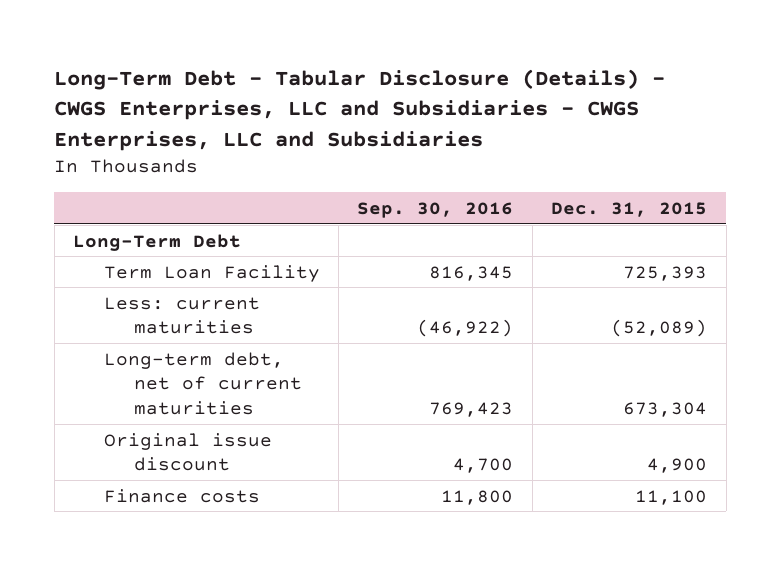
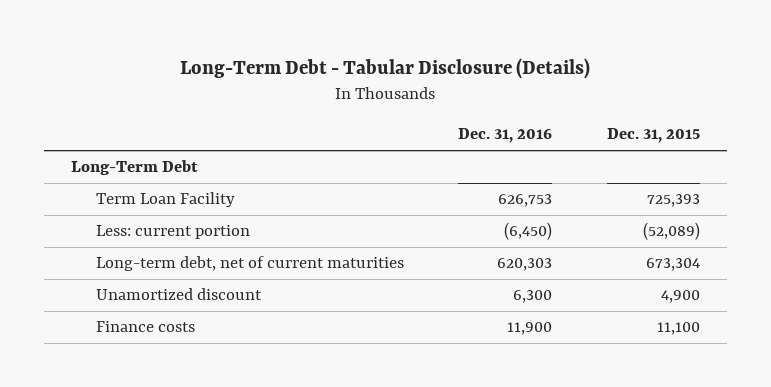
- Long-Term Debt - Tabular Disclosure (Details) - CWGS Enterprises, LLC and Subsidiaries - CWGS Enterprises, LLC and Subsidiaries
+ Long-Term Debt - Tabular Disclosure (Details)
- | Sep. 30, 2016 | Dec. 31, 2015
+ | Dec. 31, 2016 | Dec. 31, 2015
- Less: current maturities | (46,922) | (52,089)
+ Less: current portion | (6,450) | (52,089)
- Original issue discount | 4,700 | 4,900
+ Unamortized discount | 6,300 | 4,900

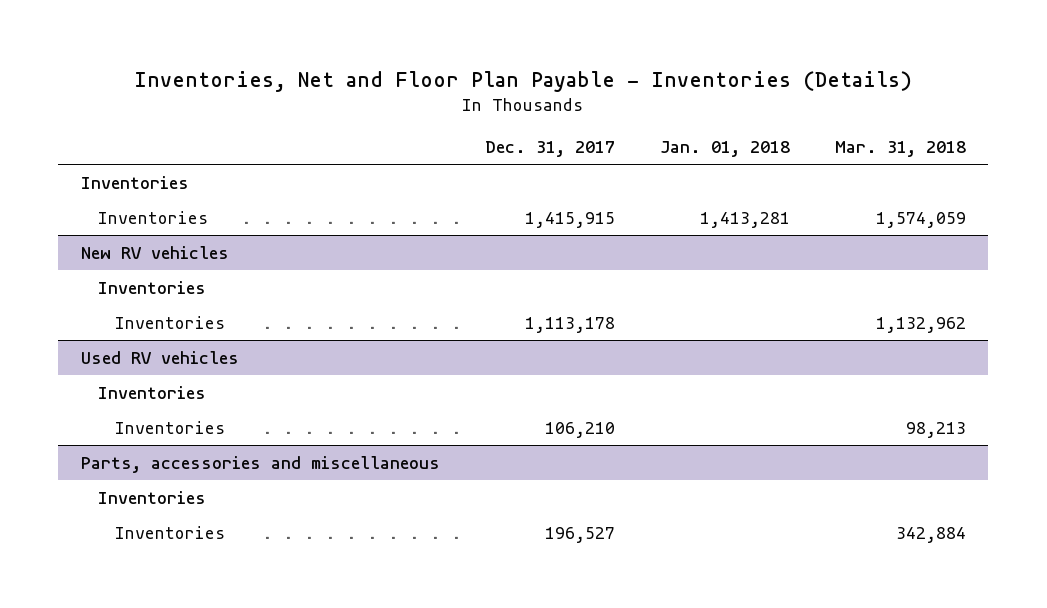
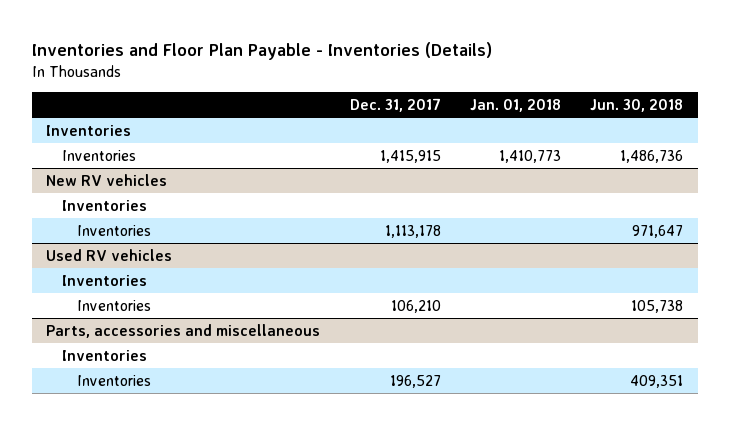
- Inventories, Net and Floor Plan Payable - Inventories (Details)
+ Inventories and Floor Plan Payable - Inventories (Details)
- | Dec. 31, 2017 | Jan. 01, 2018 | Mar. 31, 2018
+ | Dec. 31, 2017 | Jan. 01, 2018 | Jun. 30, 2018
- Inventories | 1,415,915 | 1,413,281 | 1,574,059
+ Inventories | 1,415,915 | 1,410,773 | 1,486,736

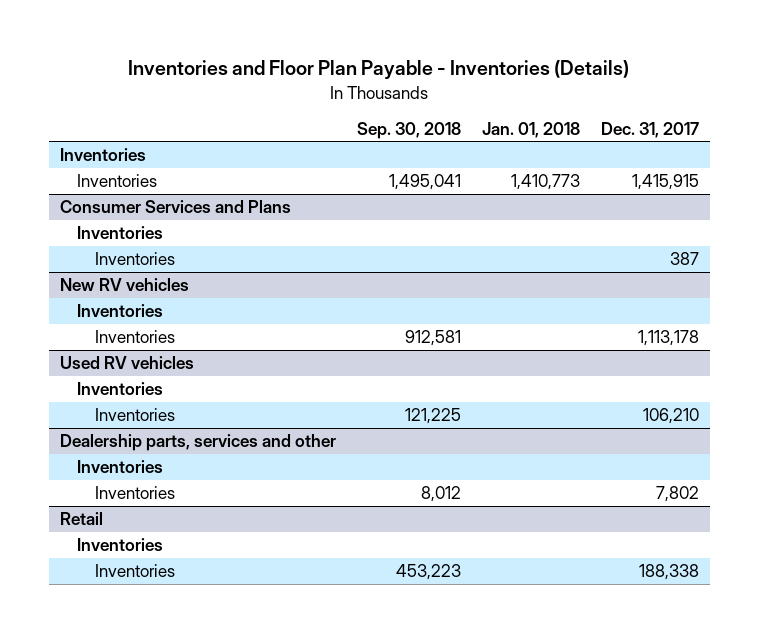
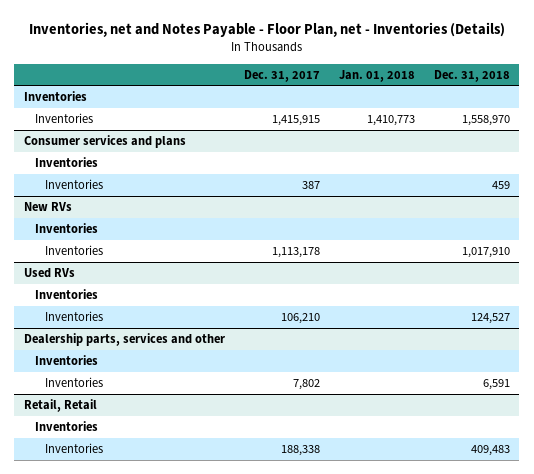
- Inventories and Floor Plan Payable - Inventories (Details)
+ Inventories, net and Notes Payable - Floor Plan, net - Inventories (Details)
- | Sep. 30, 2018 | Jan. 01, 2018 | Dec. 31, 2017
+ | Dec. 31, 2017 | Jan. 01, 2018 | Dec. 31, 2018
- Consumer Services and Plans
+ Consumer services and plans
- New RV vehicles
+ New RVs
- Used RV vehicles
+ Used RVs
- Retail
+ Retail, Retail

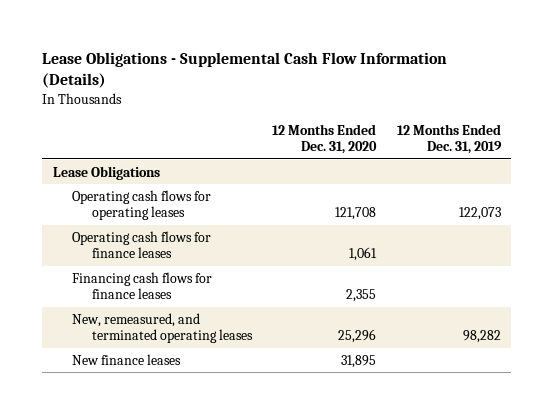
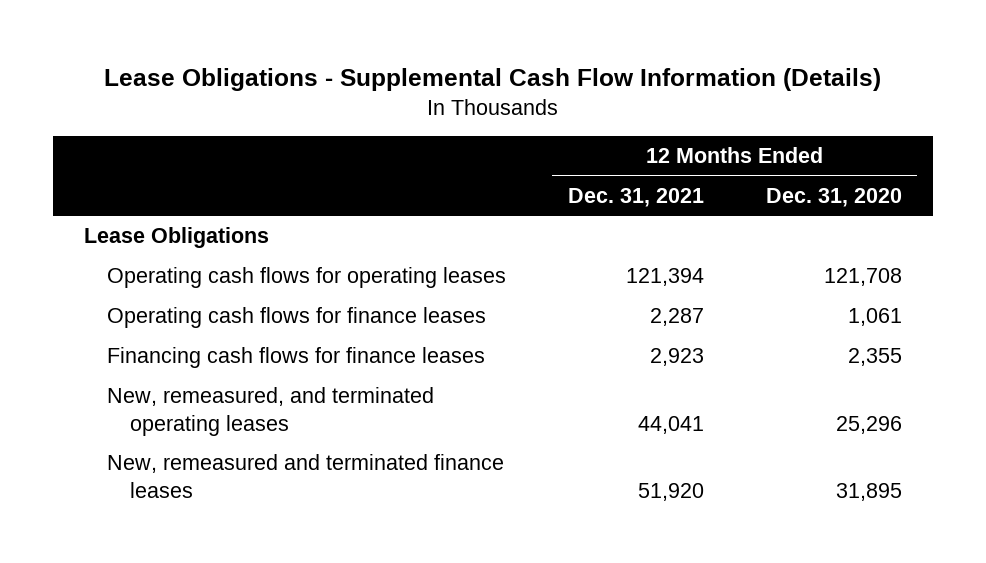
- | 12 Months Ended Dec. 31, 2020 | 12 Months Ended Dec. 31, 2019
+ | 12 Months Ended Dec. 31, 2021 | 12 Months Ended Dec. 31, 2020
- New finance leases | 31,895 |
+ New, remeasured and terminated finance leases | 51,920 | 31,895

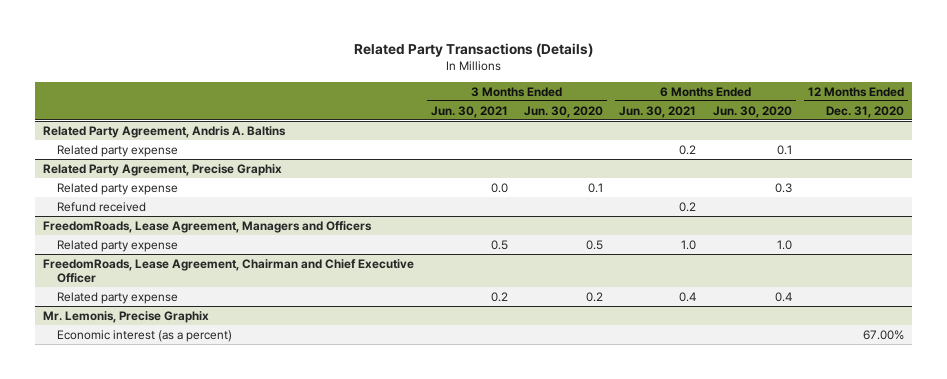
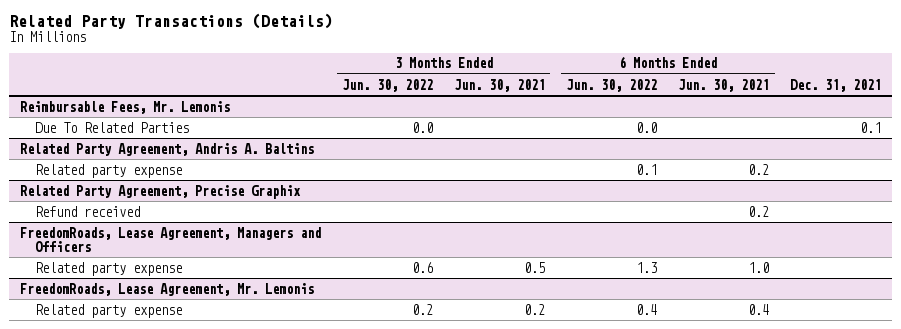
- | 3 Months Ended Jun. 30, 2021 | 3 Months Ended Jun. 30, 2020 | 6 Months Ended Jun. 30, 2021 | 6 Months Ended Jun. 30, 2020 | 12 Months Ended Dec. 31, 2020
+ | 3 Months Ended Jun. 30, 2022 | 3 Months Ended Jun. 30, 2021 | 6 Months Ended Jun. 30, 2022 | 6 Months Ended Jun. 30, 2021 | Dec. 31, 2021
+ Reimbursable Fees, Mr. Lemonis
+ Due To Related Parties | 0.0 | | 0.0 | | 0.1
@ Related Party Agreement, Precise Graphix
- Related party expense | 0.0 | 0.1 | | 0.3 |
- FreedomRoads, Lease Agreement, Chairman and Chief Executive Officer
+ FreedomRoads, Lease Agreement, Mr. Lemonis
- Mr. Lemonis, Precise Graphix
- Economic interest (as a percent) | | | | | 67.00%

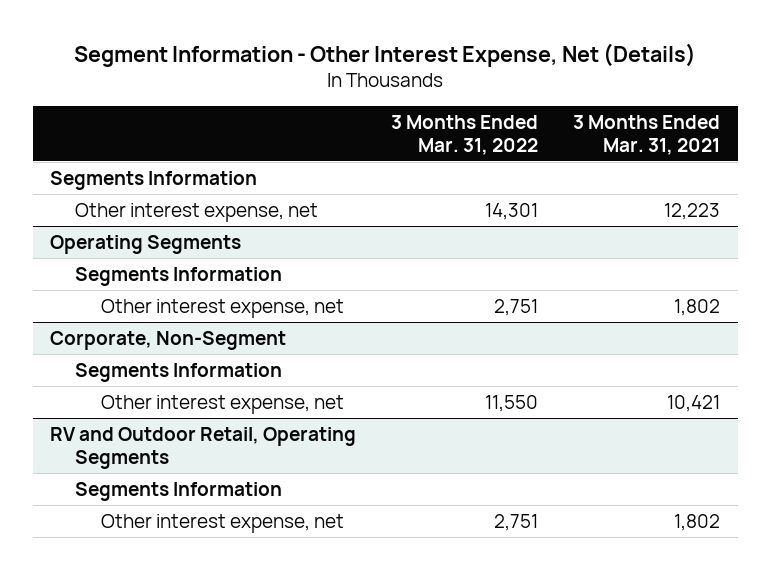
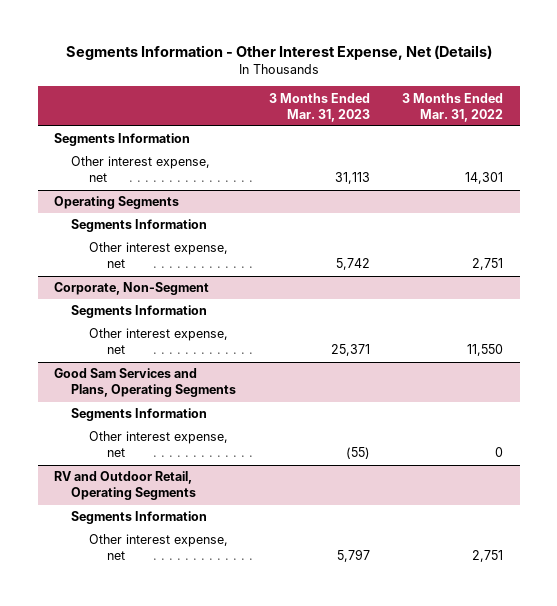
- Segment Information - Other Interest Expense, Net (Details)
+ Segments Information - Other Interest Expense, Net (Details)
- | 3 Months Ended Mar. 31, 2022 | 3 Months Ended Mar. 31, 2021
+ | 3 Months Ended Mar. 31, 2023 | 3 Months Ended Mar. 31, 2022
+ Good Sam Services and Plans, Operating Segments
+ Segments Information
+ Other interest expense, net | (55) | 0

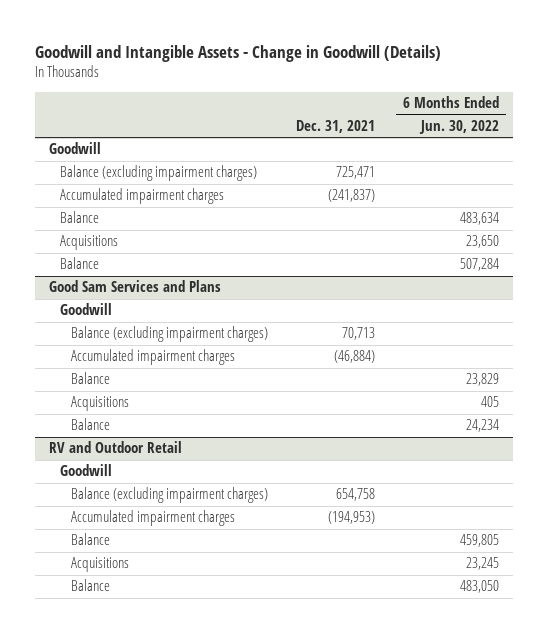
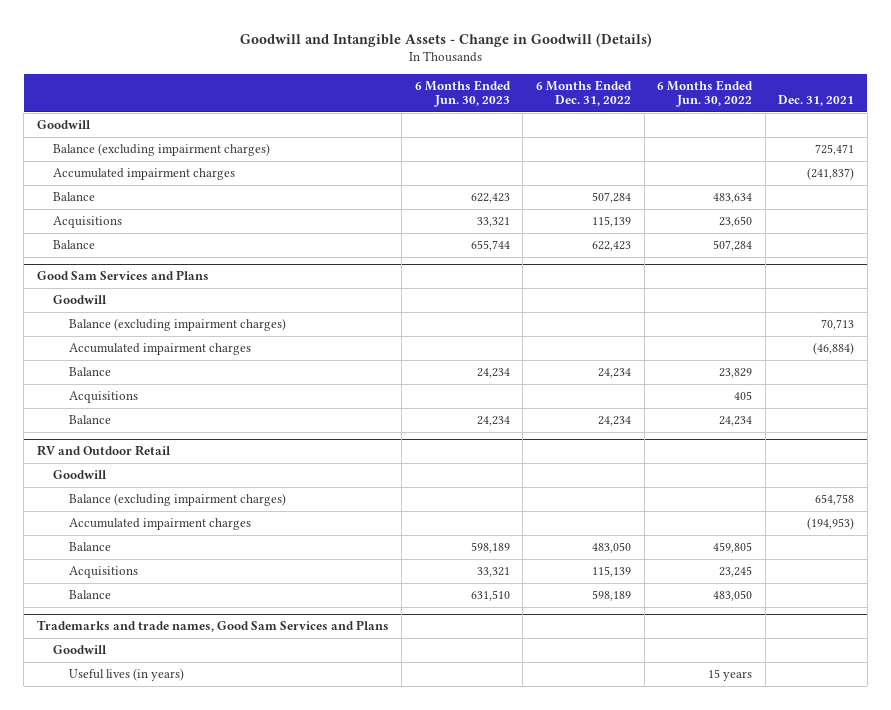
- | Dec. 31, 2021 | 6 Months Ended Jun. 30, 2022
+ | 6 Months Ended Jun. 30, 2023 | 6 Months Ended Dec. 31, 2022 | 6 Months Ended Jun. 30, 2022 | Dec. 31, 2021
+ Trademarks and trade names, Good Sam Services and Plans
+ Goodwill
+ Useful lives (in years) | | | 15 years |

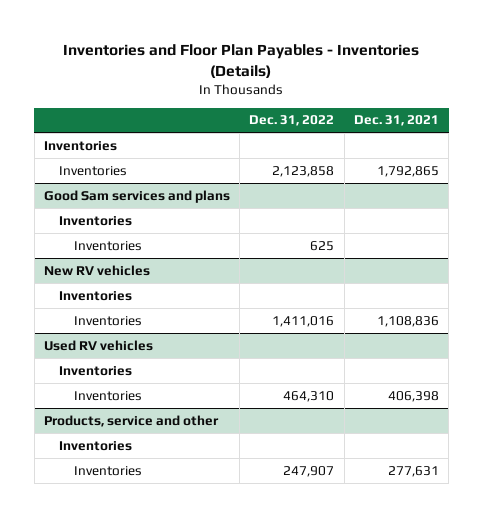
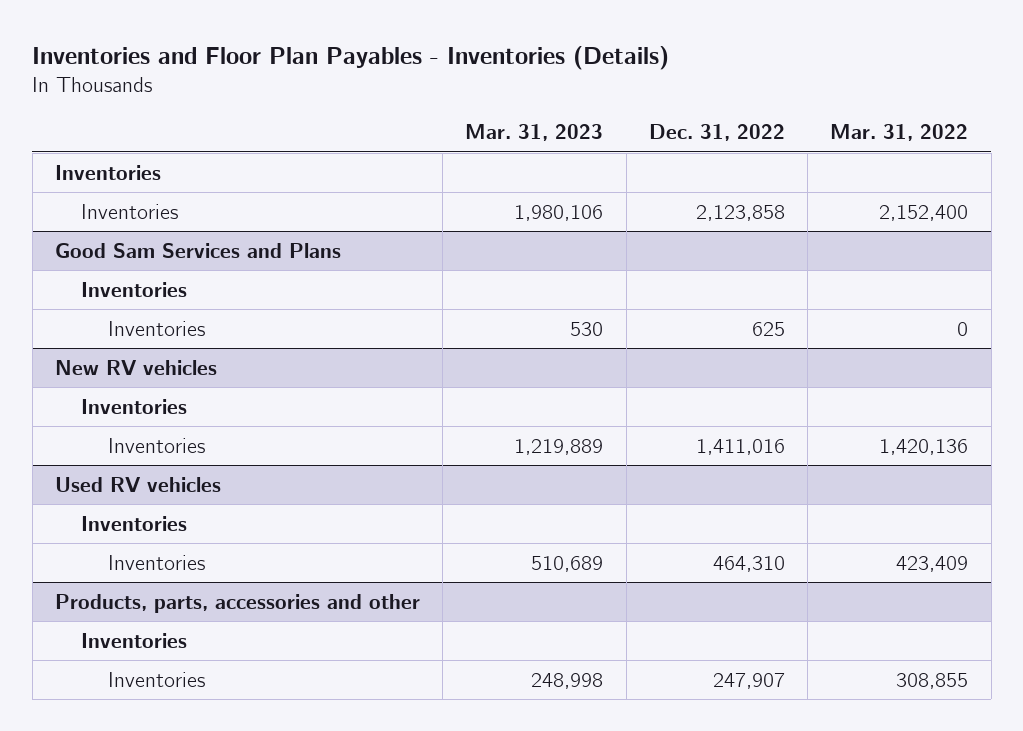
- | Dec. 31, 2022 | Dec. 31, 2021
+ | Mar. 31, 2023 | Dec. 31, 2022 | Mar. 31, 2022
- Good Sam services and plans
+ Good Sam Services and Plans
- Products, service and other
+ Products, parts, accessories and other

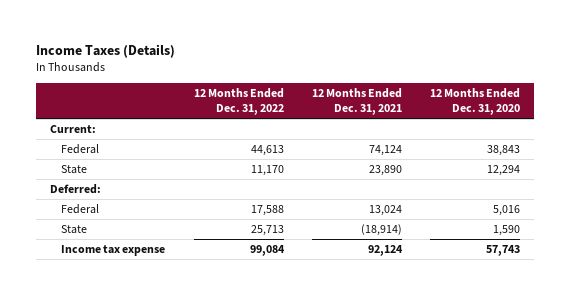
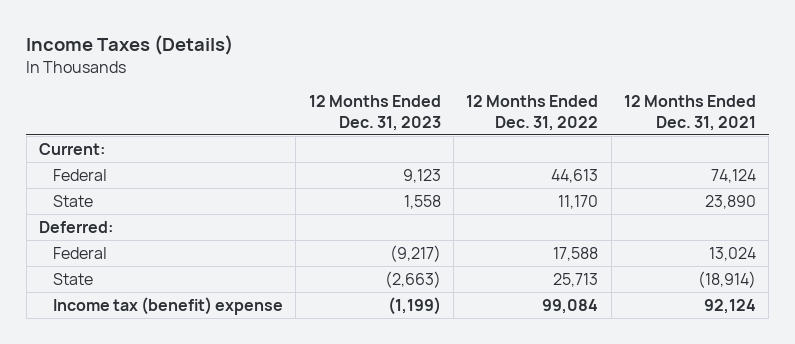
- | 12 Months Ended Dec. 31, 2022 | 12 Months Ended Dec. 31, 2021 | 12 Months Ended Dec. 31, 2020
+ | 12 Months Ended Dec. 31, 2023 | 12 Months Ended Dec. 31, 2022 | 12 Months Ended Dec. 31, 2021
- Income tax expense | 99,084 | 92,124 | 57,743
+ Income tax (benefit) expense | (1,199) | 99,084 | 92,124

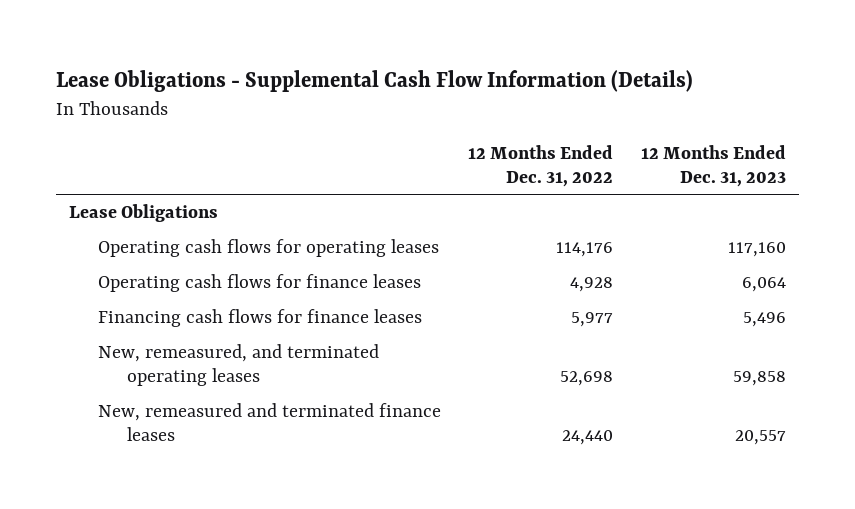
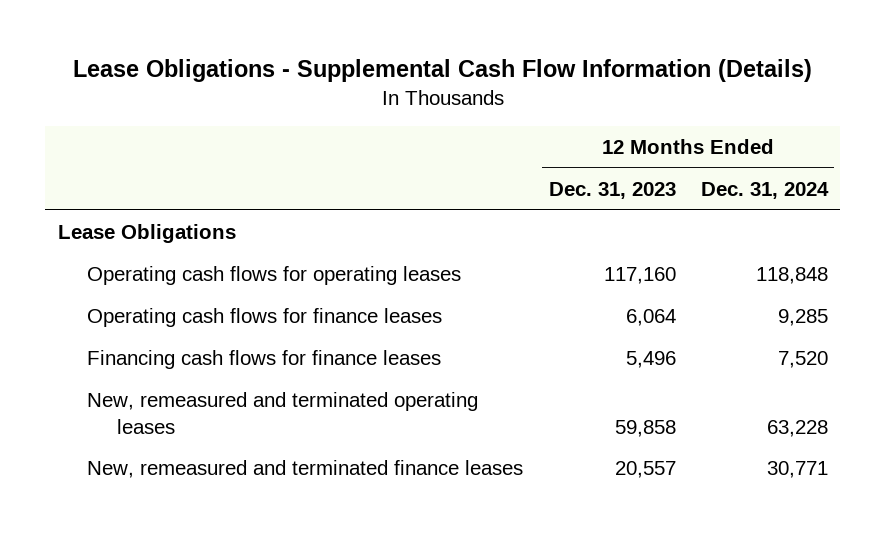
- | 12 Months Ended Dec. 31, 2022 | 12 Months Ended Dec. 31, 2023
+ | 12 Months Ended Dec. 31, 2023 | 12 Months Ended Dec. 31, 2024
- New, remeasured, and terminated operating leases | 52,698 | 59,858
+ New, remeasured and terminated operating leases | 59,858 | 63,228

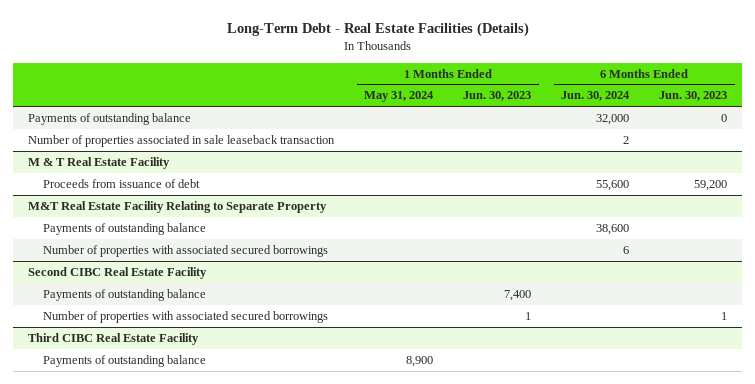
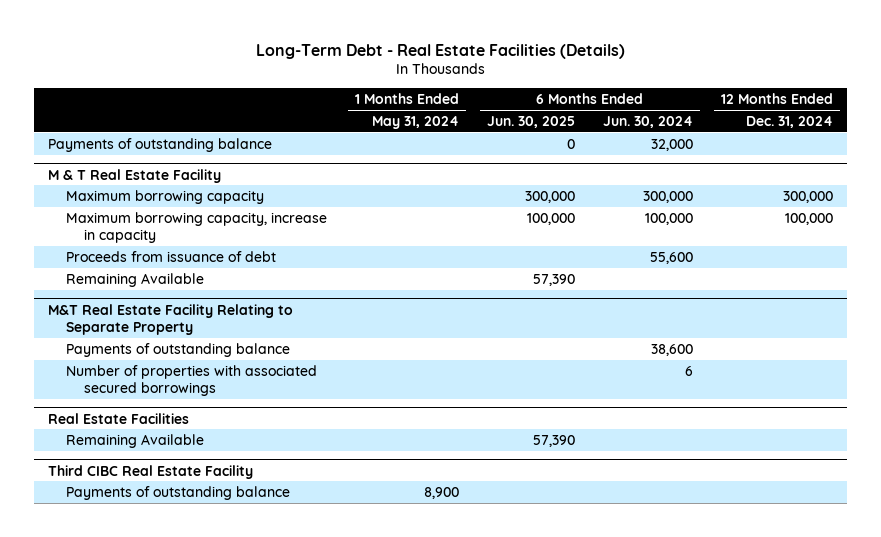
- | 1 Months Ended May 31, 2024 | 1 Months Ended Jun. 30, 2023 | 6 Months Ended Jun. 30, 2024 | 6 Months Ended Jun. 30, 2023
+ | 1 Months Ended May 31, 2024 | 6 Months Ended Jun. 30, 2025 | 6 Months Ended Jun. 30, 2024 | 12 Months Ended Dec. 31, 2024
- Number of properties associated in sale leaseback transaction | | | 2 |
@ M & T Real Estate Facility
+ Maximum borrowing capacity | | 300,000 | 300,000 | 300,000
+ Maximum borrowing capacity, increase in capacity | | 100,000 | 100,000 | 100,000
+ Remaining Available | | 57,390 | |
- Second CIBC Real Estate Facility
- Payments of outstanding balance | | 7,400 | |
- Number of properties with associated secured borrowings | | 1 | | 1
+ Real Estate Facilities
+ Remaining Available | | 57,390 | |

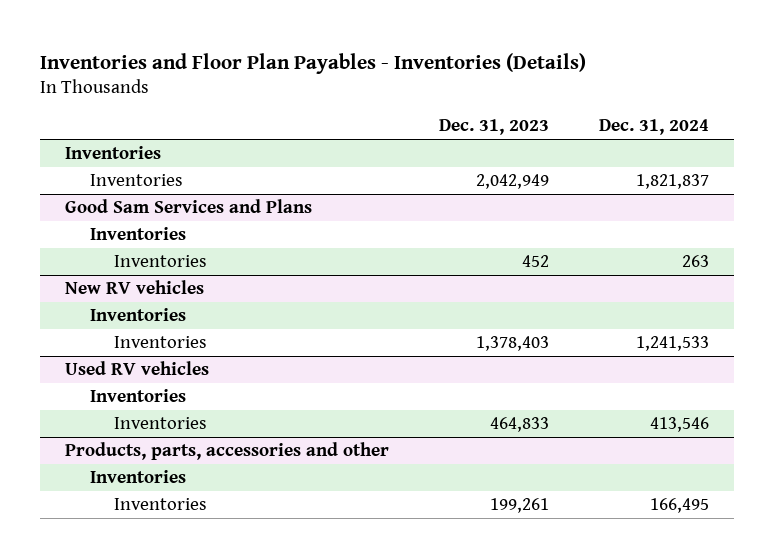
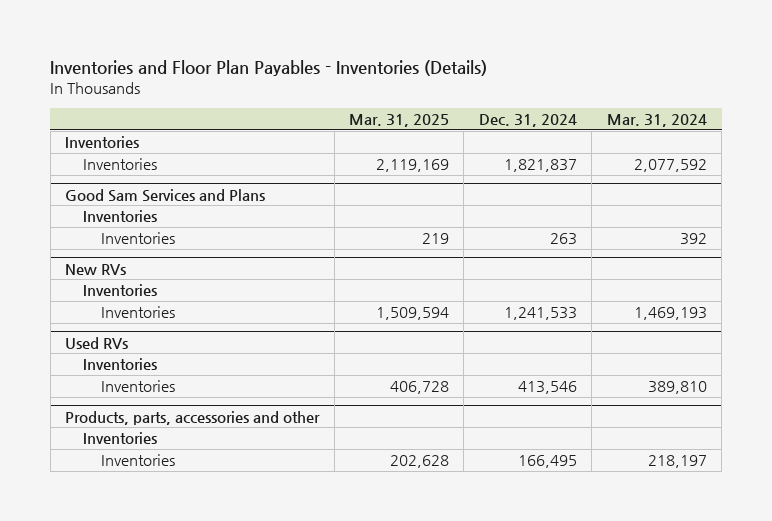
- | Dec. 31, 2023 | Dec. 31, 2024
+ | Mar. 31, 2025 | Dec. 31, 2024 | Mar. 31, 2024
- New RV vehicles
+ New RVs
- Used RV vehicles
+ Used RVs

